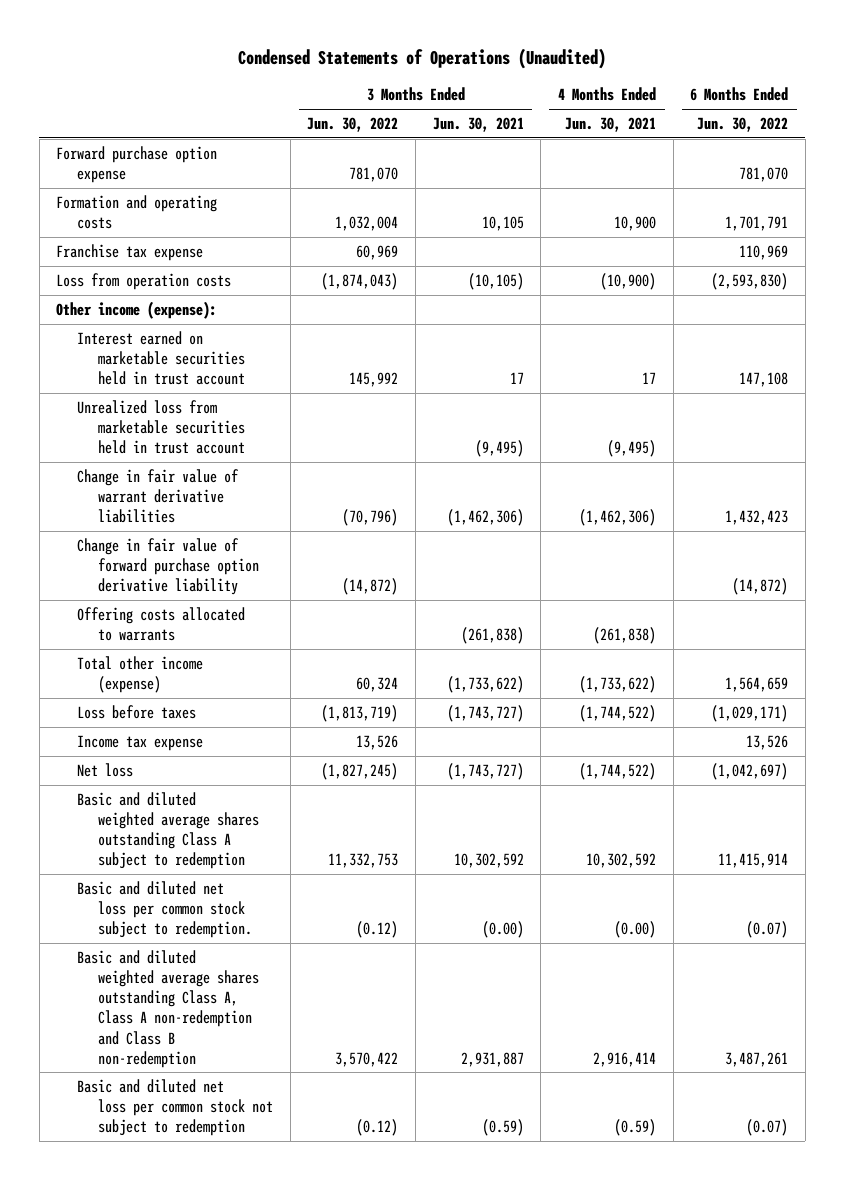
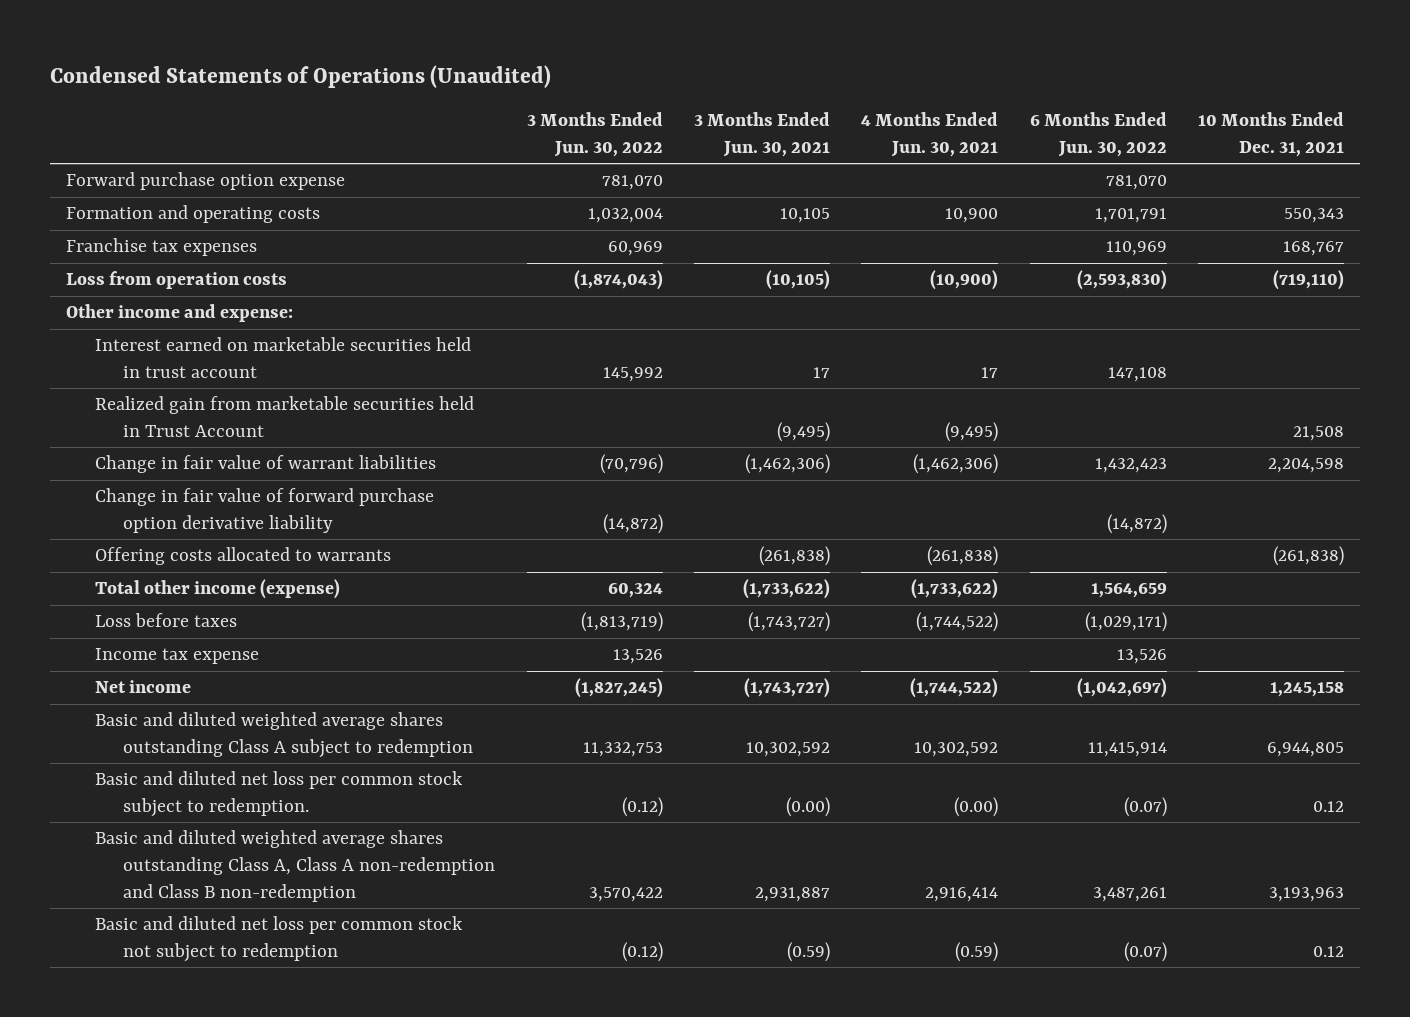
- | 3 Months Ended Jun. 30, 2022 | 3 Months Ended Jun. 30, 2021 | 4 Months Ended Jun. 30, 2021 | 6 Months Ended Jun. 30, 2022
+ | 3 Months Ended Jun. 30, 2022 | 3 Months Ended Jun. 30, 2021 | 4 Months Ended Jun. 30, 2021 | 6 Months Ended Jun. 30, 2022 | 10 Months Ended Dec. 31, 2021
- Franchise tax expense | 60,969 | | | 110,969
+ Franchise tax expenses | 60,969 | | | 110,969 | 168,767
- Other income (expense):
+ Other income and expense:
- Unrealized loss from marketable securities held in trust account | | (9,495) | (9,495) |
- Change in fair value of warrant derivative liabilities | (70,796) | (1,462,306) | (1,462,306) | 1,432,423
+ Realized gain from marketable securities held in Trust Account | | (9,495) | (9,495) | | 21,508
+ Change in fair value of warrant liabilities | (70,796) | (1,462,306) | (1,462,306) | 1,432,423 | 2,204,598
- Net loss | (1,827,245) | (1,743,727) | (1,744,522) | (1,042,697)
+ Net income | (1,827,245) | (1,743,727) | (1,744,522) | (1,042,697) | 1,245,158

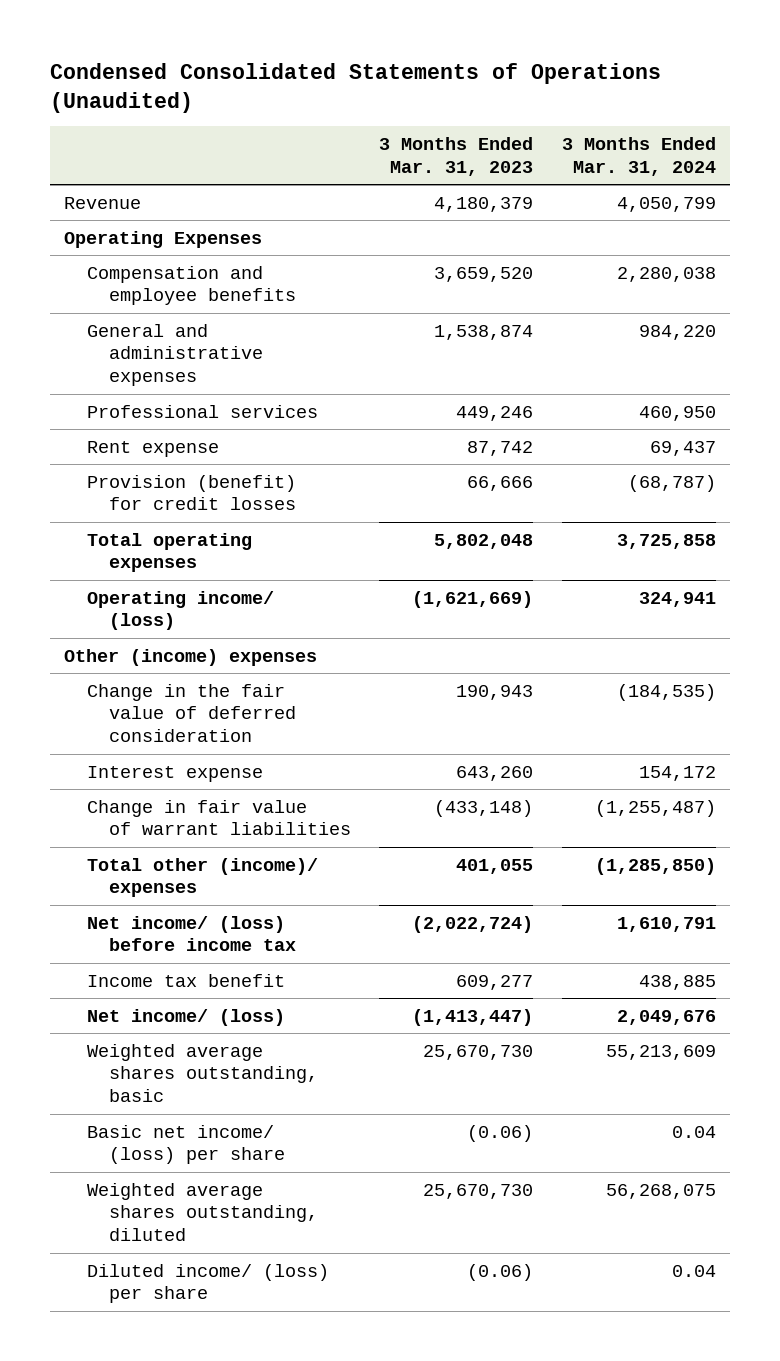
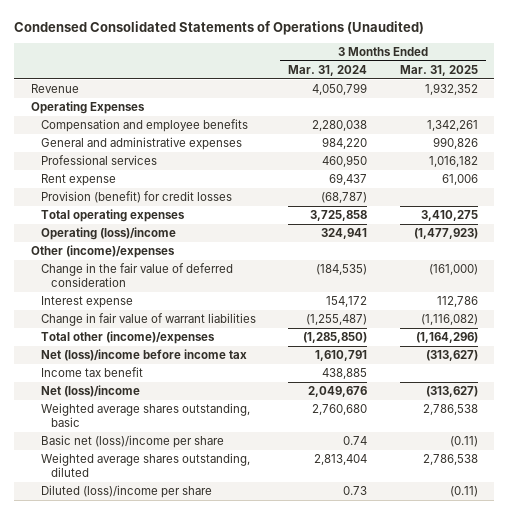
- | 3 Months Ended Mar. 31, 2023 | 3 Months Ended Mar. 31, 2024
+ | 3 Months Ended Mar. 31, 2024 | 3 Months Ended Mar. 31, 2025
- Operating income/ (loss) | (1,621,669) | 324,941
- Other (income) expenses
+ Operating (loss)/income | 324,941 | (1,477,923)
+ Other (income)/expenses
- Total other (income)/ expenses | 401,055 | (1,285,850)
- Net income/ (loss) before income tax | (2,022,724) | 1,610,791
+ Total other (income)/expenses | (1,285,850) | (1,164,296)
+ Net (loss)/income before income tax | 1,610,791 | (313,627)
- Net income/ (loss) | (1,413,447) | 2,049,676
- Weighted average shares outstanding, basic | 25,670,730 | 55,213,609
- Basic net income/ (loss) per share | (0.06) | 0.04
- Weighted average shares outstanding, diluted | 25,670,730 | 56,268,075
- Diluted income/ (loss) per share | (0.06) | 0.04
+ Net (loss)/income | 2,049,676 | (313,627)
+ Weighted average shares outstanding, basic | 2,760,680 | 2,786,538
+ Basic net (loss)/income per share | 0.74 | (0.11)
+ Weighted average shares outstanding, diluted | 2,813,404 | 2,786,538
+ Diluted (loss)/income per share | 0.73 | (0.11)

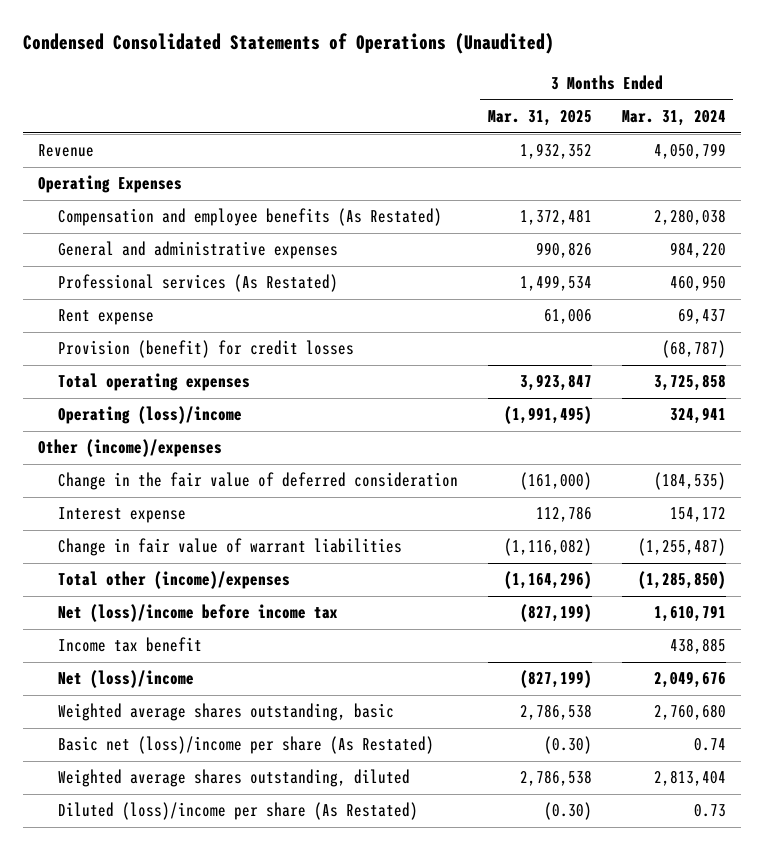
- | 3 Months Ended Mar. 31, 2024 | 3 Months Ended Mar. 31, 2025
+ | 3 Months Ended Mar. 31, 2025 | 3 Months Ended Mar. 31, 2024
- Compensation and employee benefits | 2,280,038 | 1,342,261
+ Compensation and employee benefits (As Restated) | 1,372,481 | 2,280,038
- Professional services | 460,950 | 1,016,182
+ Professional services (As Restated) | 1,499,534 | 460,950
- Total operating expenses | 3,725,858 | 3,410,275
- Operating (loss)/income | 324,941 | (1,477,923)
+ Total operating expenses | 3,923,847 | 3,725,858
+ Operating (loss)/income | (1,991,495) | 324,941
- Net (loss)/income before income tax | 1,610,791 | (313,627)
+ Net (loss)/income before income tax | (827,199) | 1,610,791
- Net (loss)/income | 2,049,676 | (313,627)
+ Net (loss)/income | (827,199) | 2,049,676
- Basic net (loss)/income per share | 0.74 | (0.11)
+ Basic net (loss)/income per share (As Restated) | (0.30) | 0.74
- Diluted (loss)/income per share | 0.73 | (0.11)
+ Diluted (loss)/income per share (As Restated) | (0.30) | 0.73

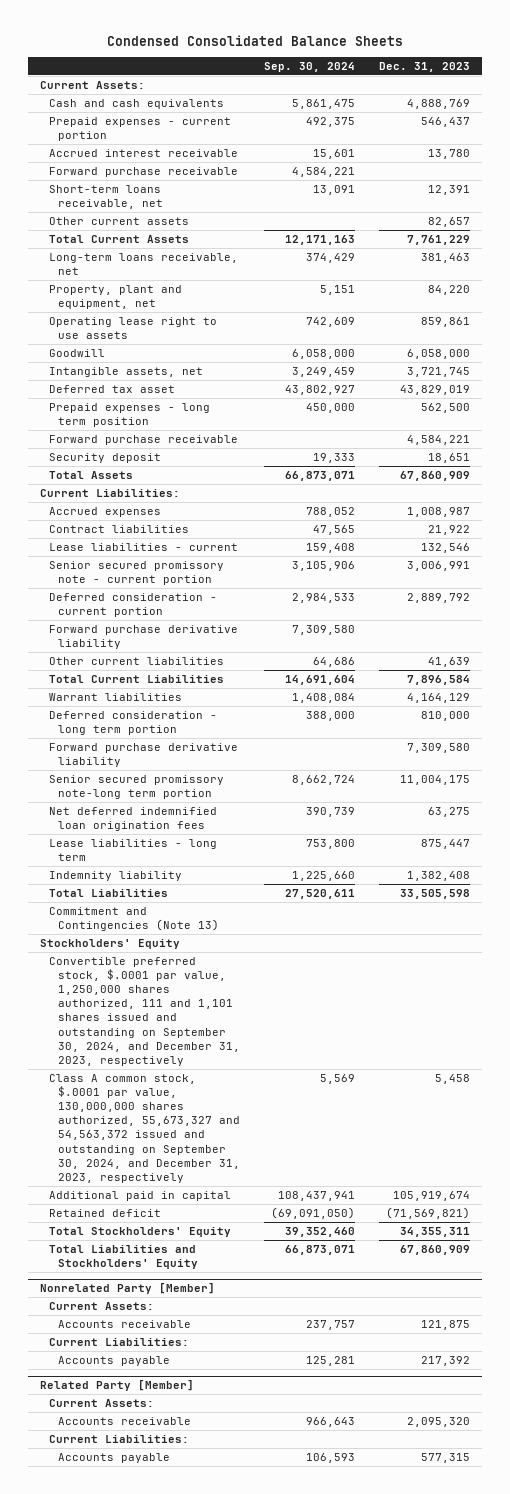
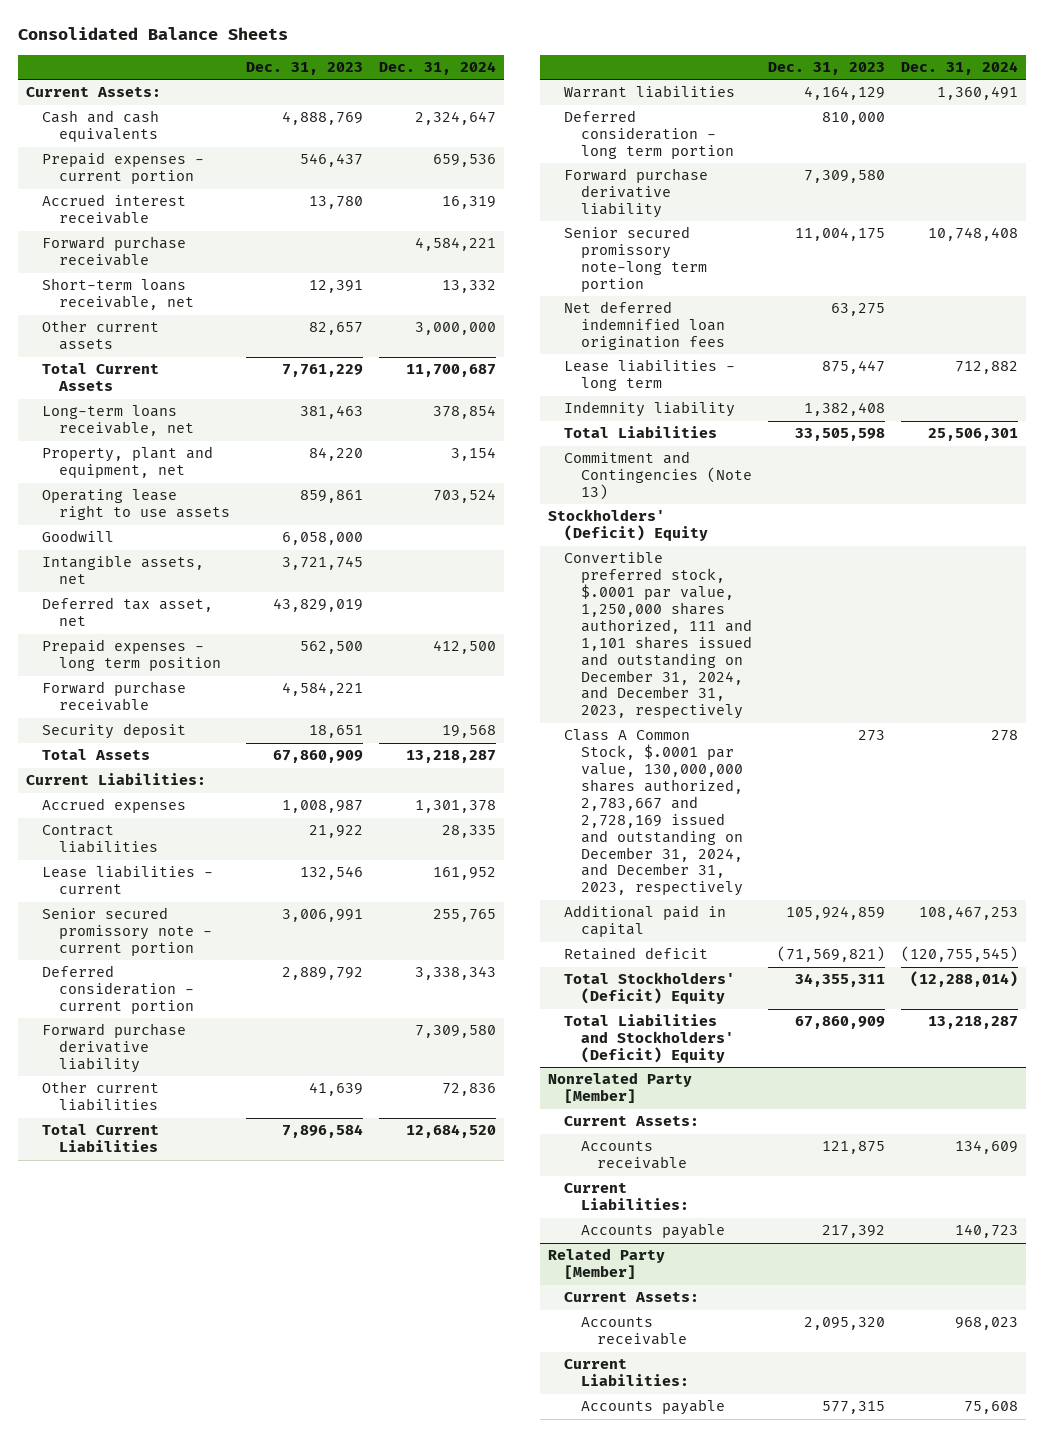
- Condensed Consolidated Balance Sheets
+ Consolidated Balance Sheets
- | Sep. 30, 2024 | Dec. 31, 2023
+ | Dec. 31, 2023 | Dec. 31, 2024
- Deferred tax asset | 43,802,927 | 43,829,019
+ Deferred tax asset, net | 43,829,019 |
- Stockholders' Equity
- Convertible preferred stock, $.0001 par value, 1,250,000 shares authorized, 111 and 1,101 shares issued and outstanding on September 30, 2024, and December 31, 2023, respectively
- Class A common stock, $.0001 par value, 130,000,000 shares authorized, 55,673,327 and 54,563,372 issued and outstanding on September 30, 2024, and December 31, 2023, respectively | 5,569 | 5,458
- Additional paid in capital | 108,437,941 | 105,919,674
+ Stockholders' (Deficit) Equity
+ Convertible preferred stock, $.0001 par value, 1,250,000 shares authorized, 111 and 1,101 shares issued and outstanding on December 31, 2024, and December 31, 2023, respectively
+ Class A Common Stock, $.0001 par value, 130,000,000 shares authorized, 2,783,667 and 2,728,169 issued and outstanding on December 31, 2024, and December 31, 2023, respectively | 273 | 278
+ Additional paid in capital | 105,924,859 | 108,467,253
- Total Stockholders' Equity | 39,352,460 | 34,355,311
- Total Liabilities and Stockholders' Equity | 66,873,071 | 67,860,909
+ Total Stockholders' (Deficit) Equity | 34,355,311 | (12,288,014)
+ Total Liabilities and Stockholders' (Deficit) Equity | 67,860,909 | 13,218,287

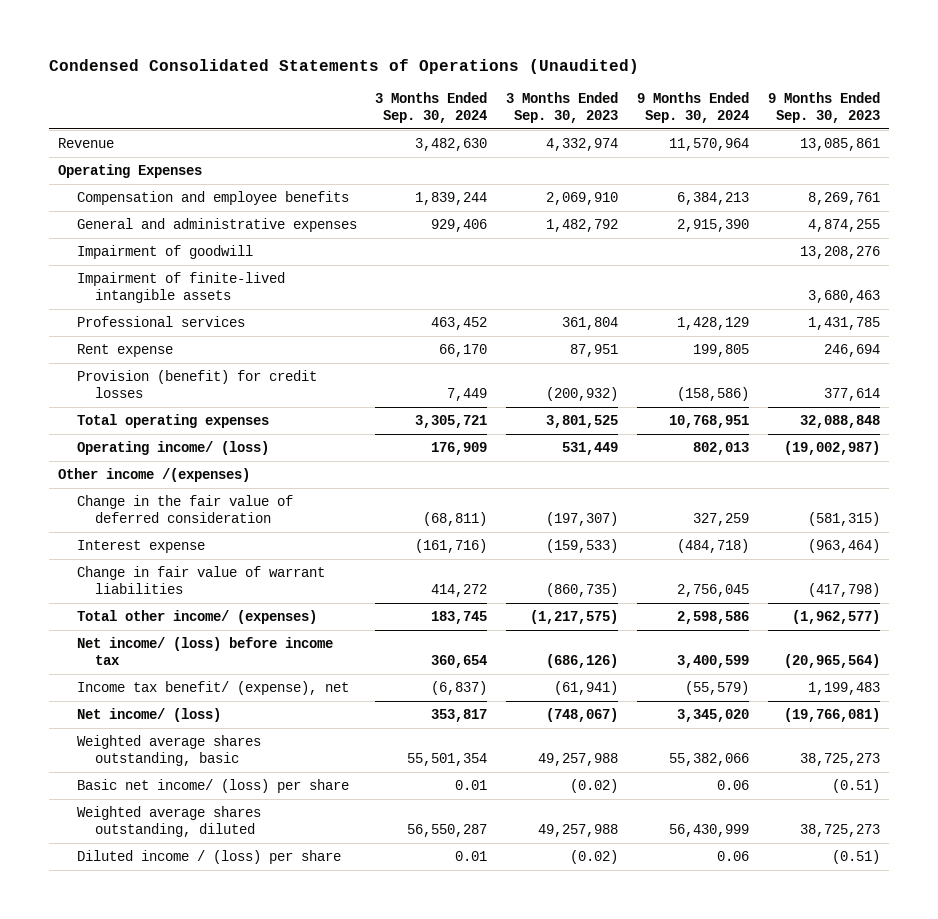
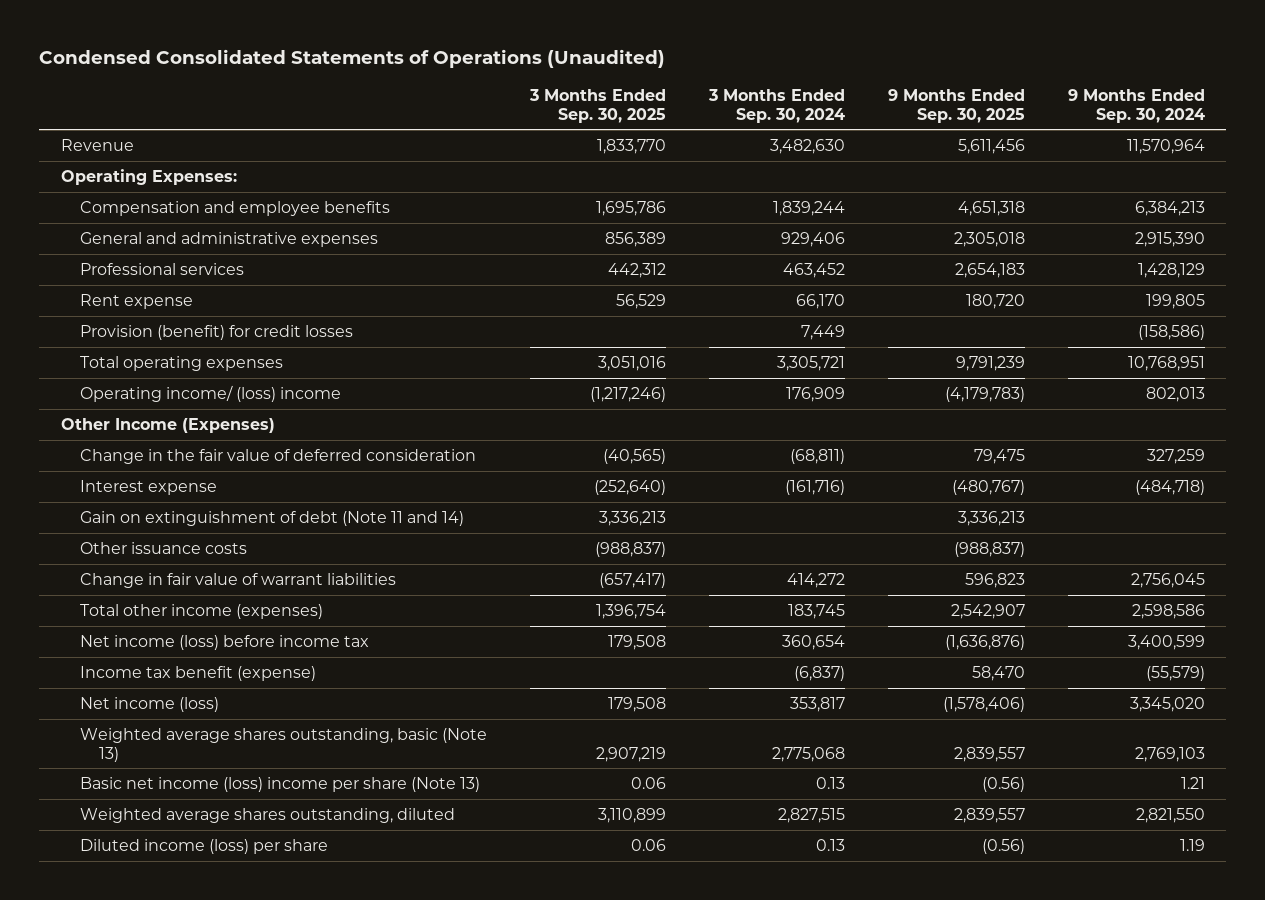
- | 3 Months Ended Sep. 30, 2024 | 3 Months Ended Sep. 30, 2023 | 9 Months Ended Sep. 30, 2024 | 9 Months Ended Sep. 30, 2023
+ | 3 Months Ended Sep. 30, 2025 | 3 Months Ended Sep. 30, 2024 | 9 Months Ended Sep. 30, 2025 | 9 Months Ended Sep. 30, 2024
- Operating Expenses
+ Operating Expenses:
- Impairment of goodwill | | | | 13,208,276
- Impairment of finite-lived intangible assets | | | | 3,680,463
- Operating income/ (loss) | 176,909 | 531,449 | 802,013 | (19,002,987)
- Other income /(expenses)
+ Operating income/ (loss) income | (1,217,246) | 176,909 | (4,179,783) | 802,013
+ Other Income (Expenses)
+ Gain on extinguishment of debt (Note 11 and 14) | 3,336,213 | | 3,336,213 |
+ Other issuance costs | (988,837) | | (988,837) |
- Total other income/ (expenses) | 183,745 | (1,217,575) | 2,598,586 | (1,962,577)
- Net income/ (loss) before income tax | 360,654 | (686,126) | 3,400,599 | (20,965,564)
- Income tax benefit/ (expense), net | (6,837) | (61,941) | (55,579) | 1,199,483
- Net income/ (loss) | 353,817 | (748,067) | 3,345,020 | (19,766,081)
- Weighted average shares outstanding, basic | 55,501,354 | 49,257,988 | 55,382,066 | 38,725,273
- Basic net income/ (loss) per share | 0.01 | (0.02) | 0.06 | (0.51)
- Weighted average shares outstanding, diluted | 56,550,287 | 49,257,988 | 56,430,999 | 38,725,273
- Diluted income / (loss) per share | 0.01 | (0.02) | 0.06 | (0.51)
+ Total other income (expenses) | 1,396,754 | 183,745 | 2,542,907 | 2,598,586
+ Net income (loss) before income tax | 179,508 | 360,654 | (1,636,876) | 3,400,599
+ Income tax benefit (expense) | | (6,837) | 58,470 | (55,579)
+ Net income (loss) | 179,508 | 353,817 | (1,578,406) | 3,345,020
+ Weighted average shares outstanding, basic (Note 13) | 2,907,219 | 2,775,068 | 2,839,557 | 2,769,103
+ Basic net income (loss) income per share (Note 13) | 0.06 | 0.13 | (0.56) | 1.21
+ Weighted average shares outstanding, diluted | 3,110,899 | 2,827,515 | 2,839,557 | 2,821,550
+ Diluted income (loss) per share | 0.06 | 0.13 | (0.56) | 1.19

